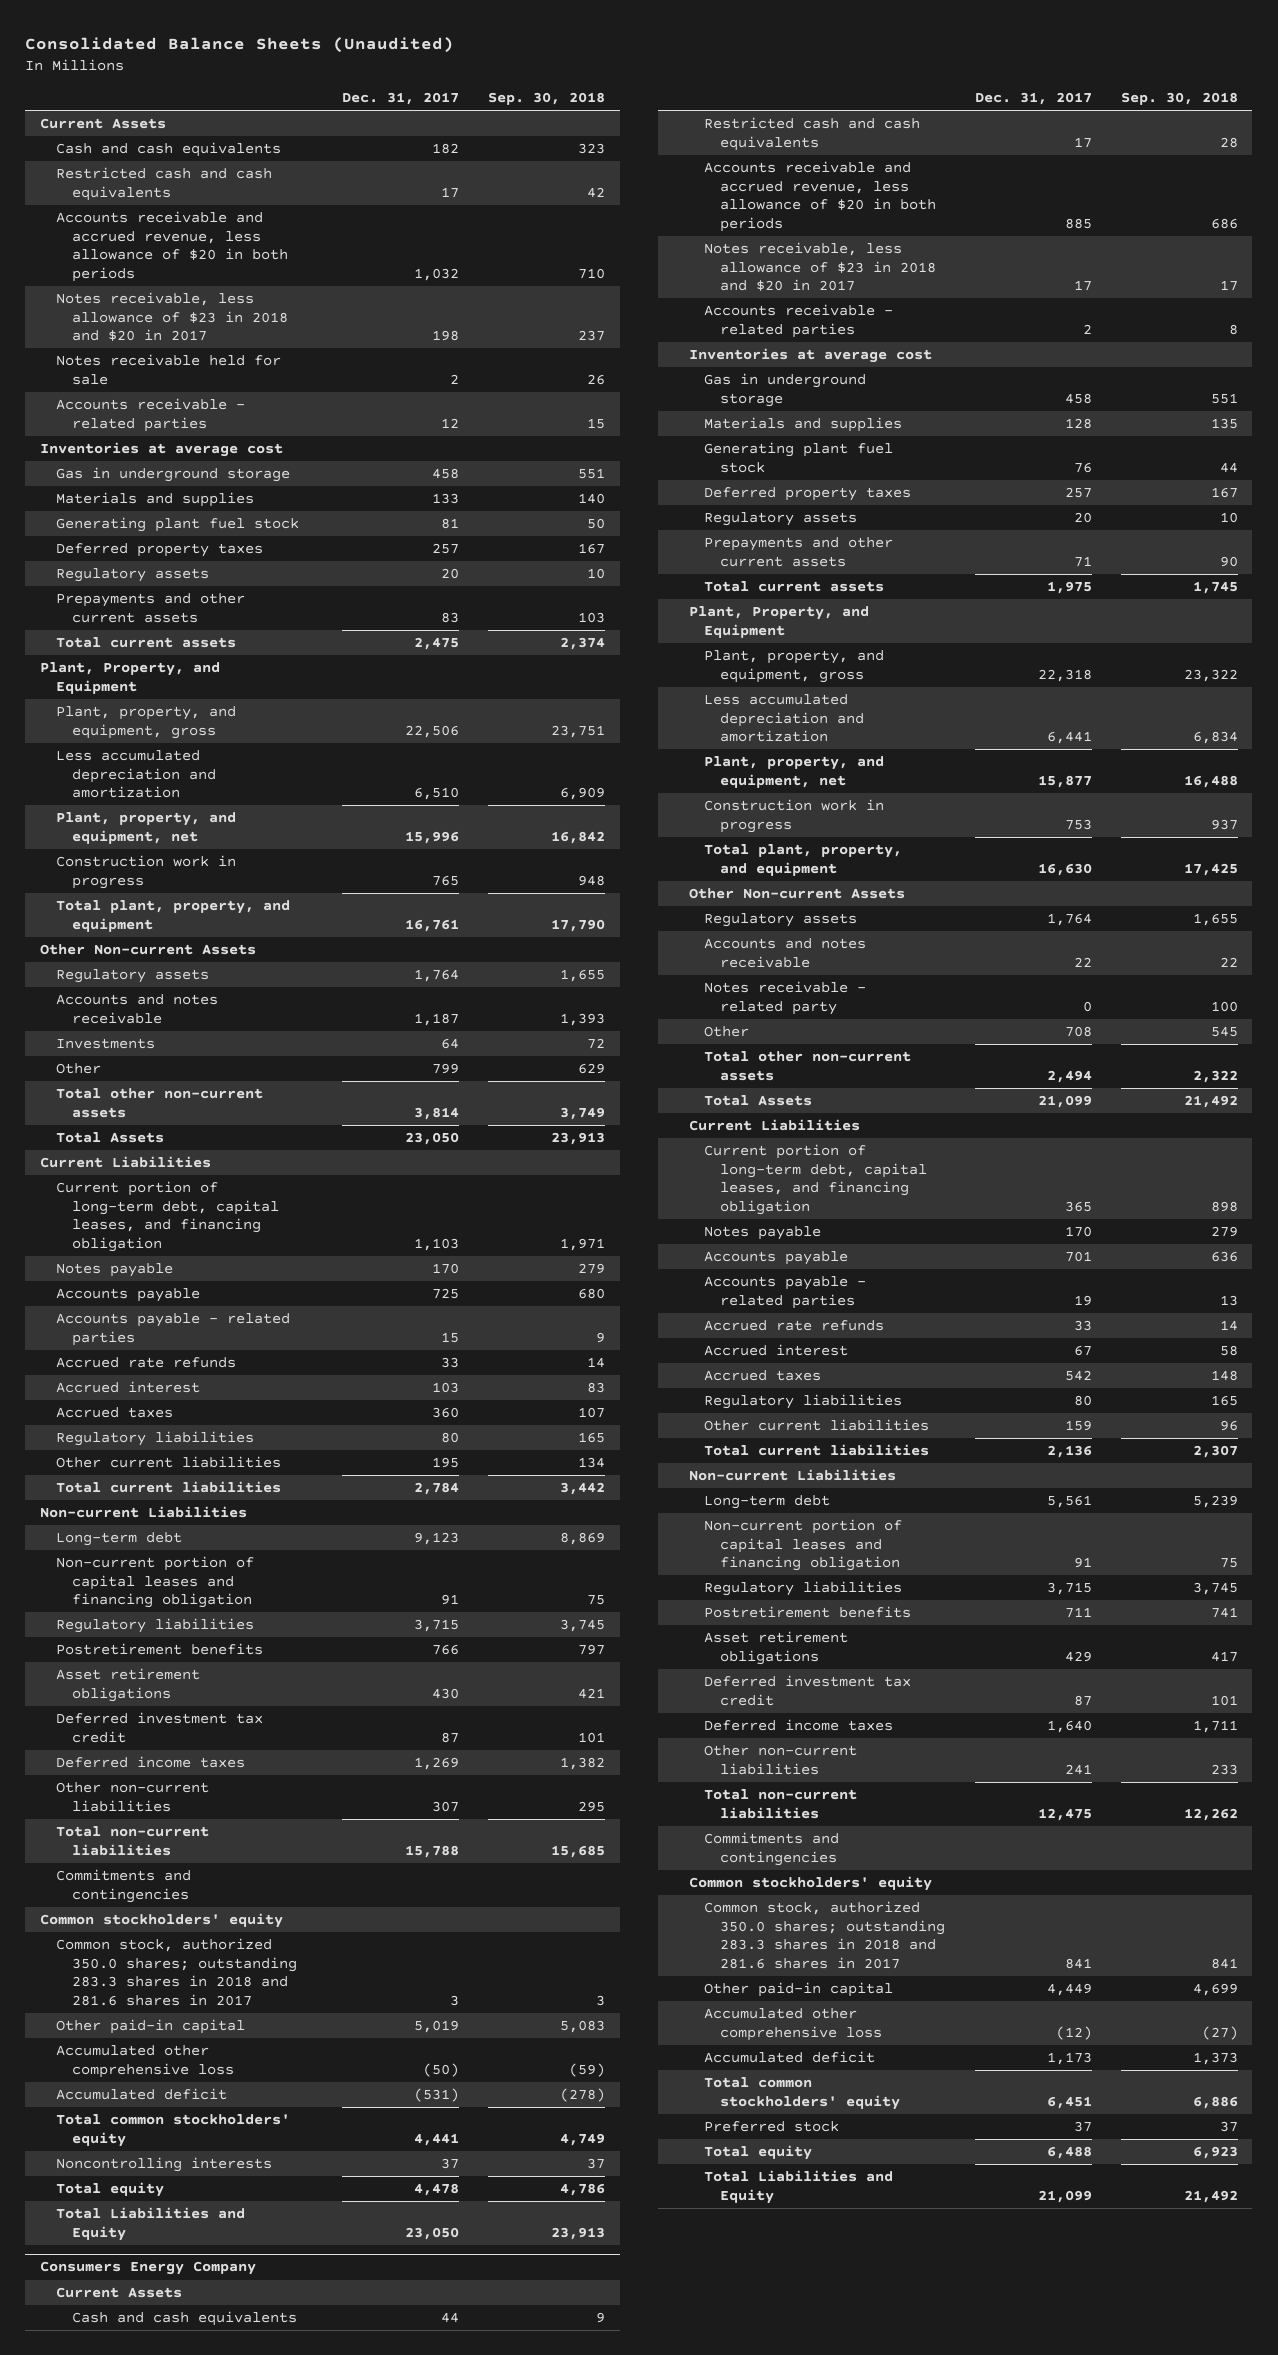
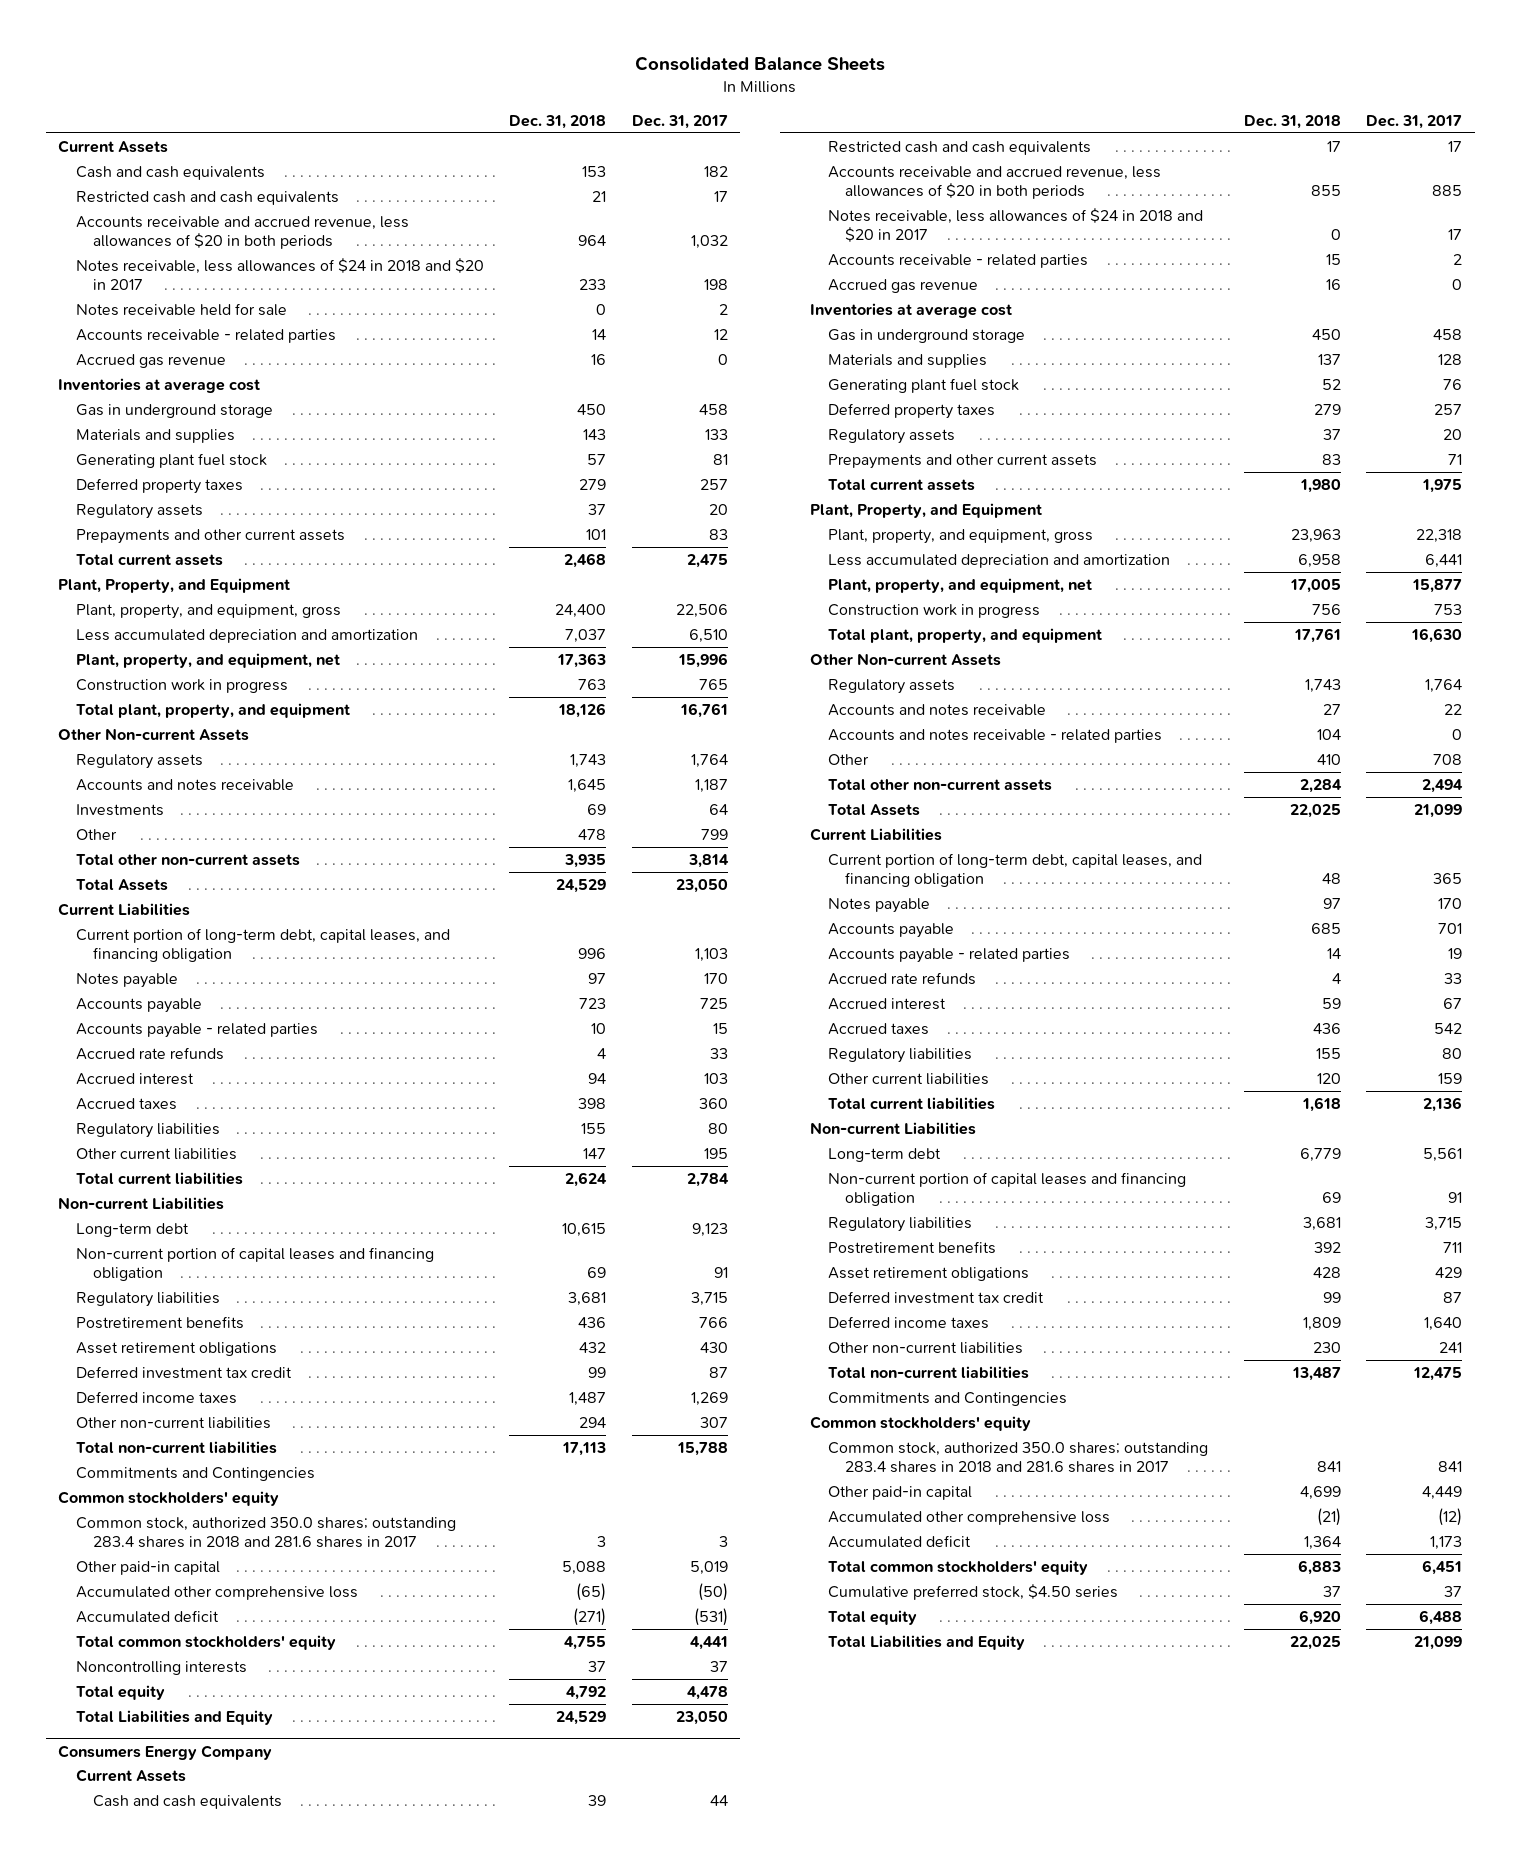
- Consolidated Balance Sheets (Unaudited)
+ Consolidated Balance Sheets
- | Dec. 31, 2017 | Sep. 30, 2018
+ | Dec. 31, 2018 | Dec. 31, 2017
- Accounts receivable and accrued revenue, less allowance of $20 in both periods | 1,032 | 710
- Notes receivable, less allowance of $23 in 2018 and $20 in 2017 | 198 | 237
+ Accounts receivable and accrued revenue, less allowances of $20 in both periods | 964 | 1,032
+ Notes receivable, less allowances of $24 in 2018 and $20 in 2017 | 233 | 198
+ Accrued gas revenue | 16 | 0
- Commitments and contingencies
+ Commitments and Contingencies
- Common stock, authorized 350.0 shares; outstanding 283.3 shares in 2018 and 281.6 shares in 2017 | 3 | 3
+ Common stock, authorized 350.0 shares; outstanding 283.4 shares in 2018 and 281.6 shares in 2017 | 3 | 3
@ Consumers Energy Company
- Accounts receivable and accrued revenue, less allowance of $20 in both periods | 885 | 686
- Notes receivable, less allowance of $23 in 2018 and $20 in 2017 | 17 | 17
+ Accounts receivable and accrued revenue, less allowances of $20 in both periods | 855 | 885
+ Notes receivable, less allowances of $24 in 2018 and $20 in 2017 | 0 | 17
+ Accrued gas revenue | 16 | 0
- Notes receivable - related party | 0 | 100
+ Accounts and notes receivable - related parties | 104 | 0
- Commitments and contingencies
+ Commitments and Contingencies
- Common stock, authorized 350.0 shares; outstanding 283.3 shares in 2018 and 281.6 shares in 2017 | 841 | 841
+ Common stock, authorized 350.0 shares; outstanding 283.4 shares in 2018 and 281.6 shares in 2017 | 841 | 841
- Preferred stock | 37 | 37
+ Cumulative preferred stock, $4.50 series | 37 | 37

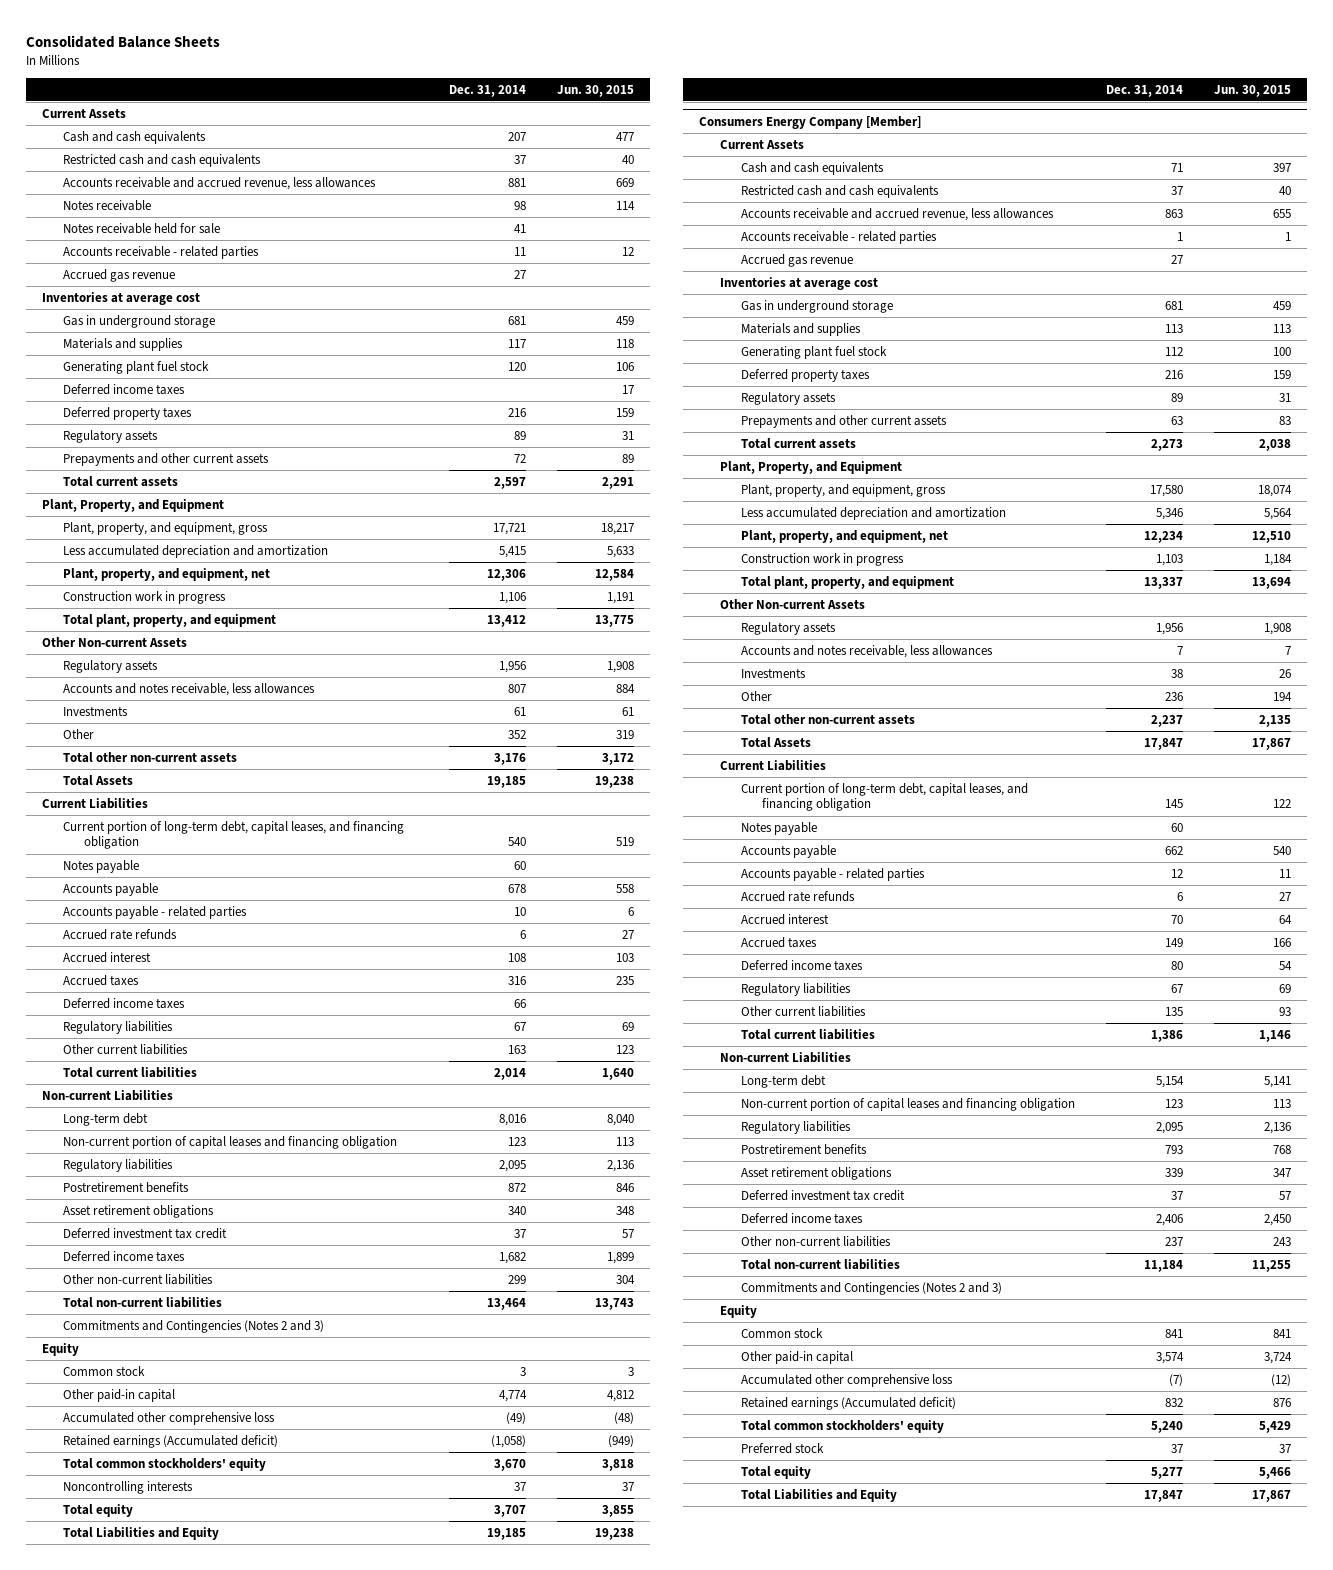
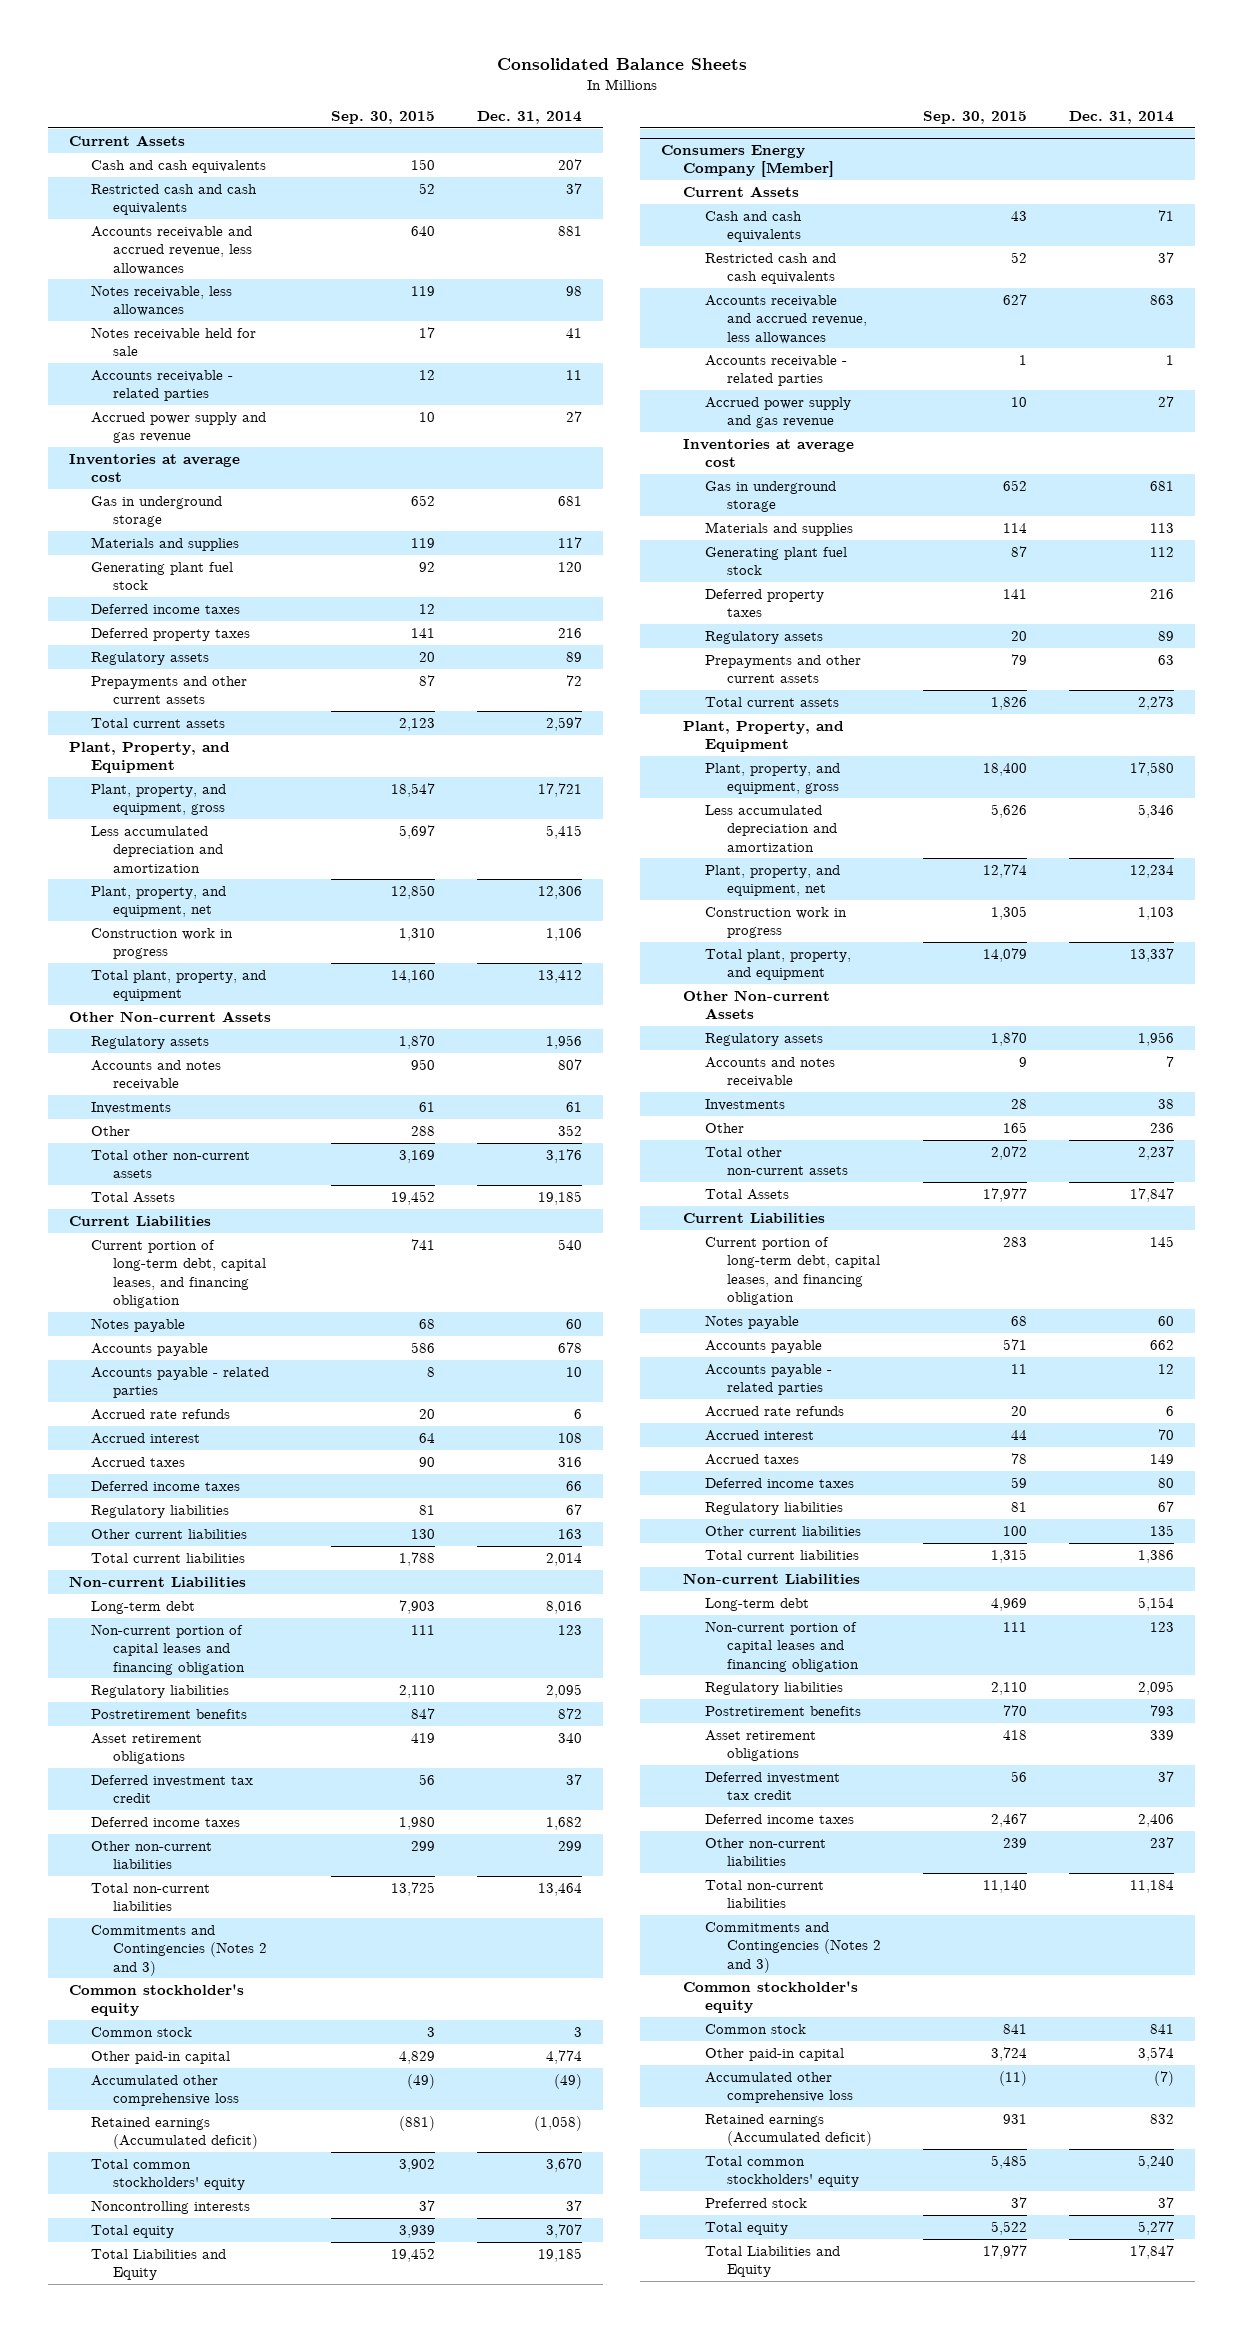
- | Dec. 31, 2014 | Jun. 30, 2015
+ | Sep. 30, 2015 | Dec. 31, 2014
- Notes receivable | 98 | 114
+ Notes receivable, less allowances | 119 | 98
- Accrued gas revenue | 27 |
+ Accrued power supply and gas revenue | 10 | 27
- Accounts and notes receivable, less allowances | 807 | 884
+ Accounts and notes receivable | 950 | 807
- Equity
+ Common stockholder's equity
@ Consumers Energy Company [Member]
- Accrued gas revenue | 27 |
+ Accrued power supply and gas revenue | 10 | 27
- Accounts and notes receivable, less allowances | 7 | 7
+ Accounts and notes receivable | 9 | 7
- Equity
+ Common stockholder's equity

